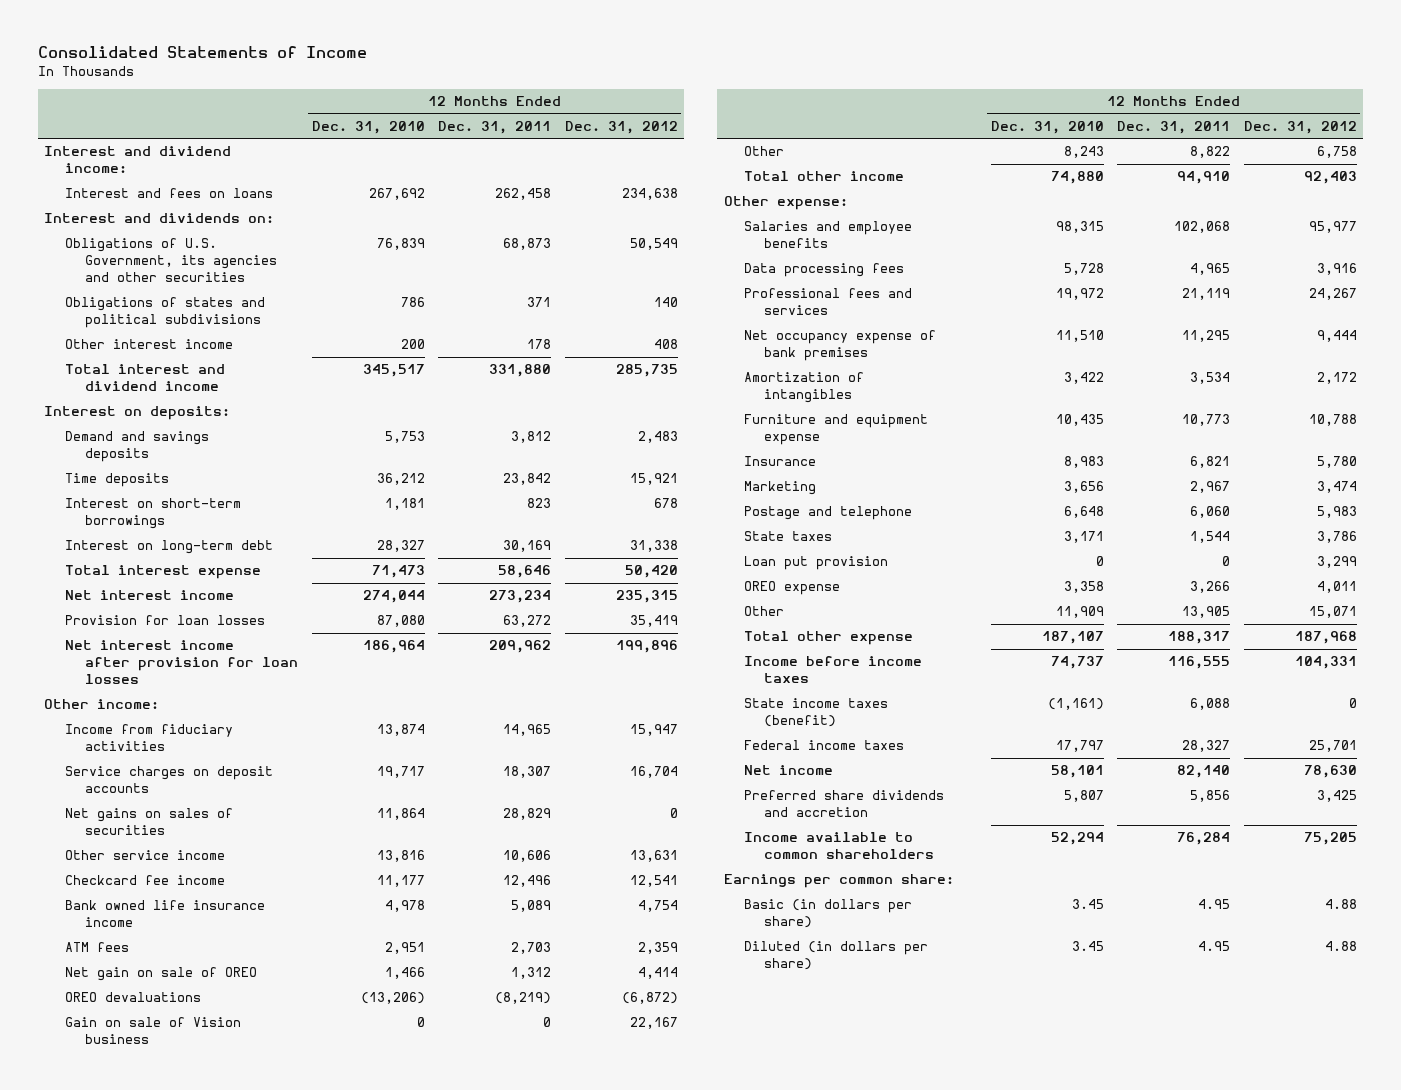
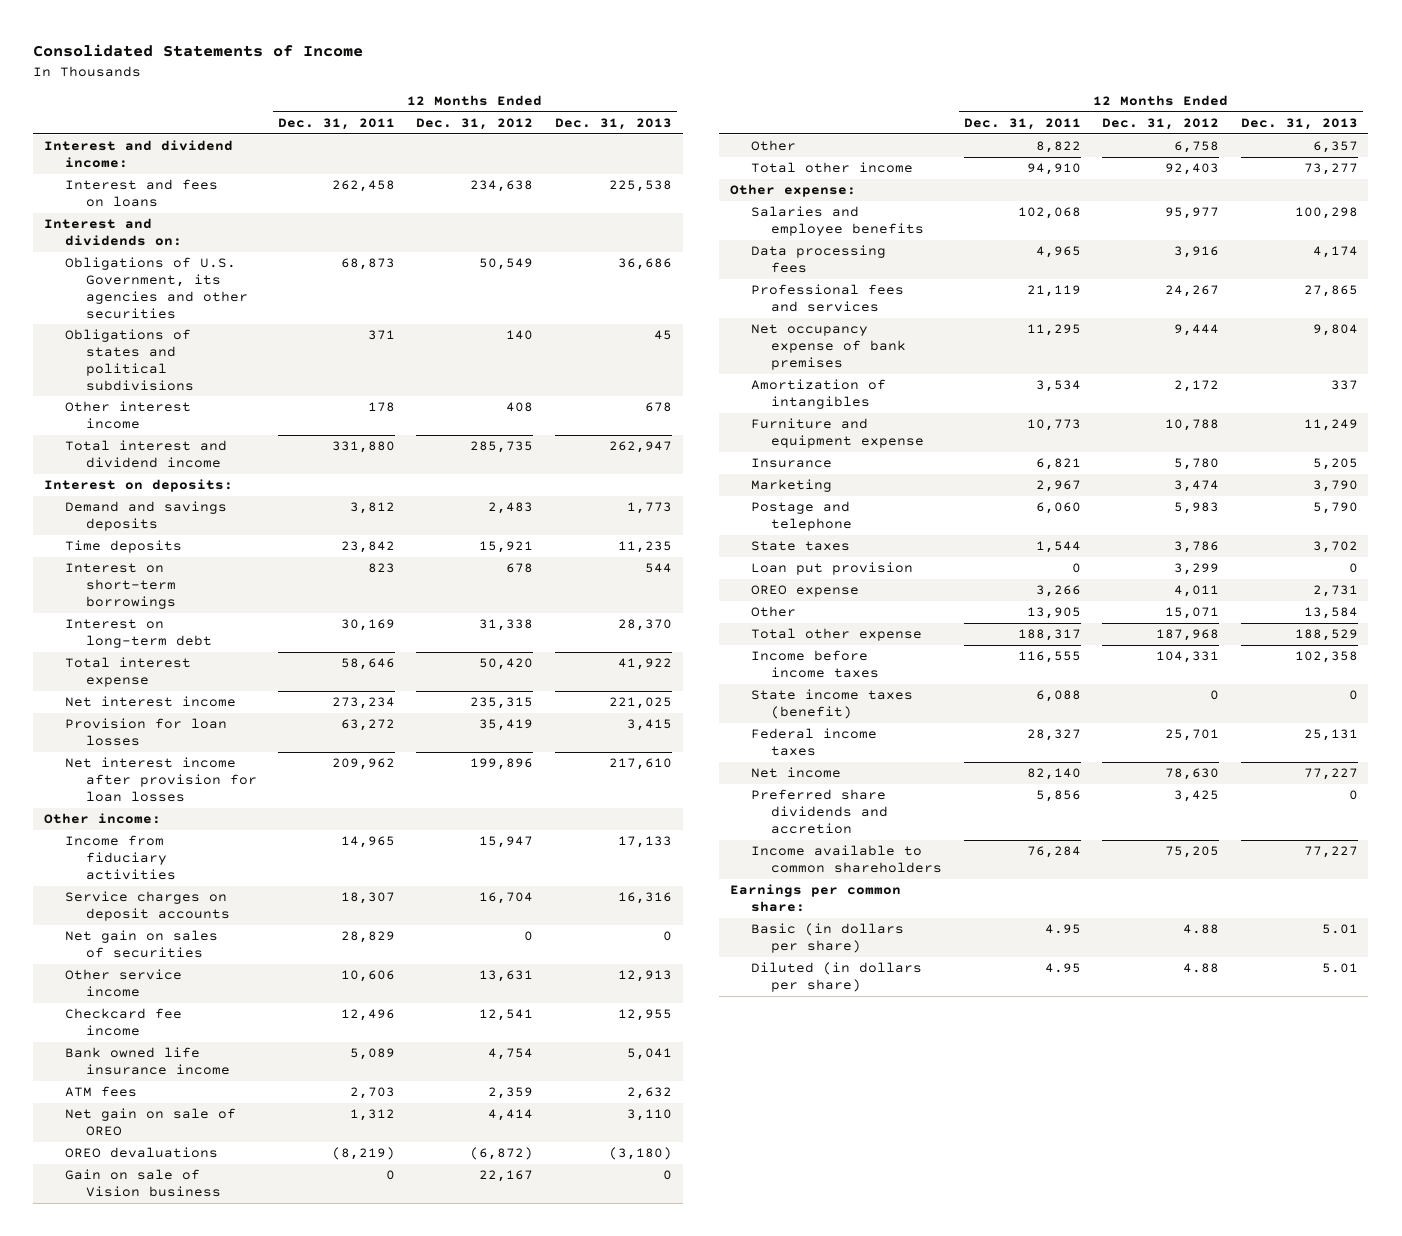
- | 12 Months Ended Dec. 31, 2010 | 12 Months Ended Dec. 31, 2011 | 12 Months Ended Dec. 31, 2012
+ | 12 Months Ended Dec. 31, 2011 | 12 Months Ended Dec. 31, 2012 | 12 Months Ended Dec. 31, 2013
- Net gains on sales of securities | 11,864 | 28,829 | 0
+ Net gain on sales of securities | 28,829 | 0 | 0

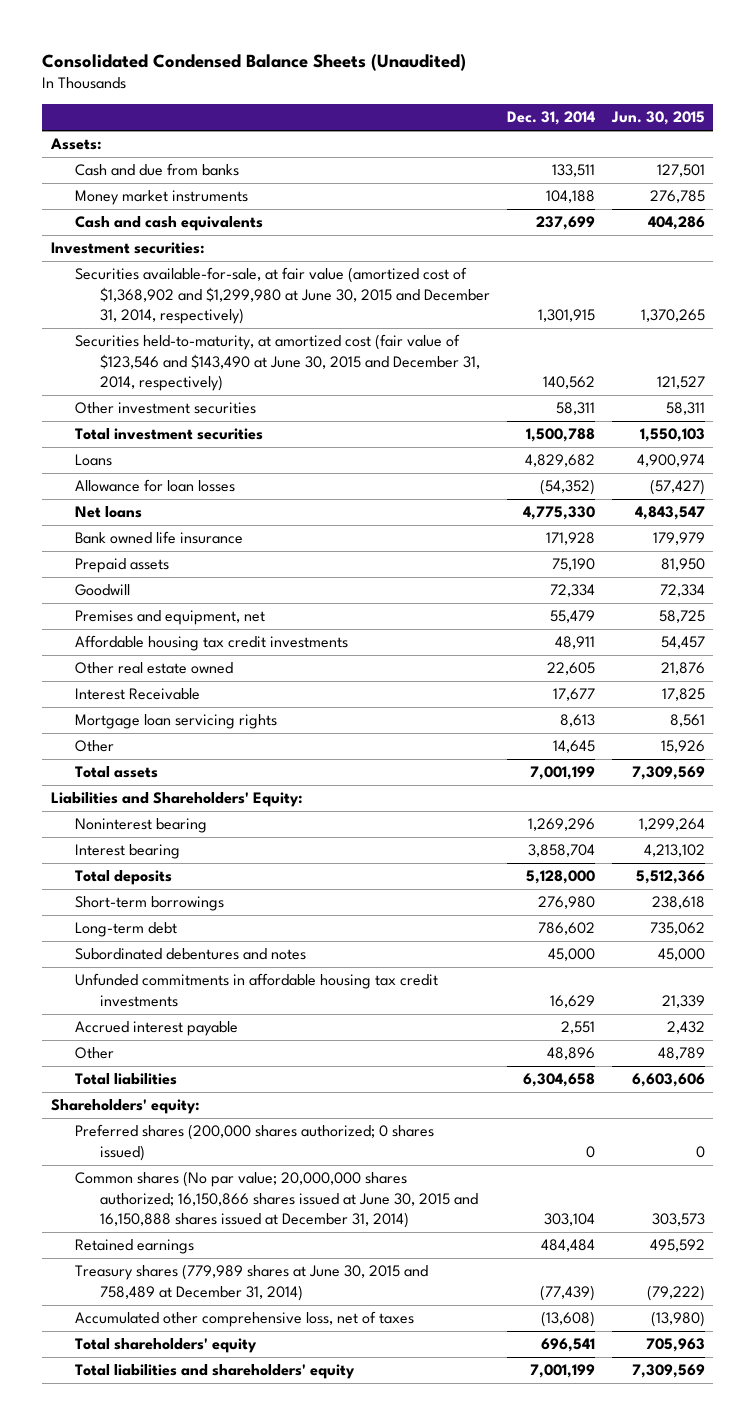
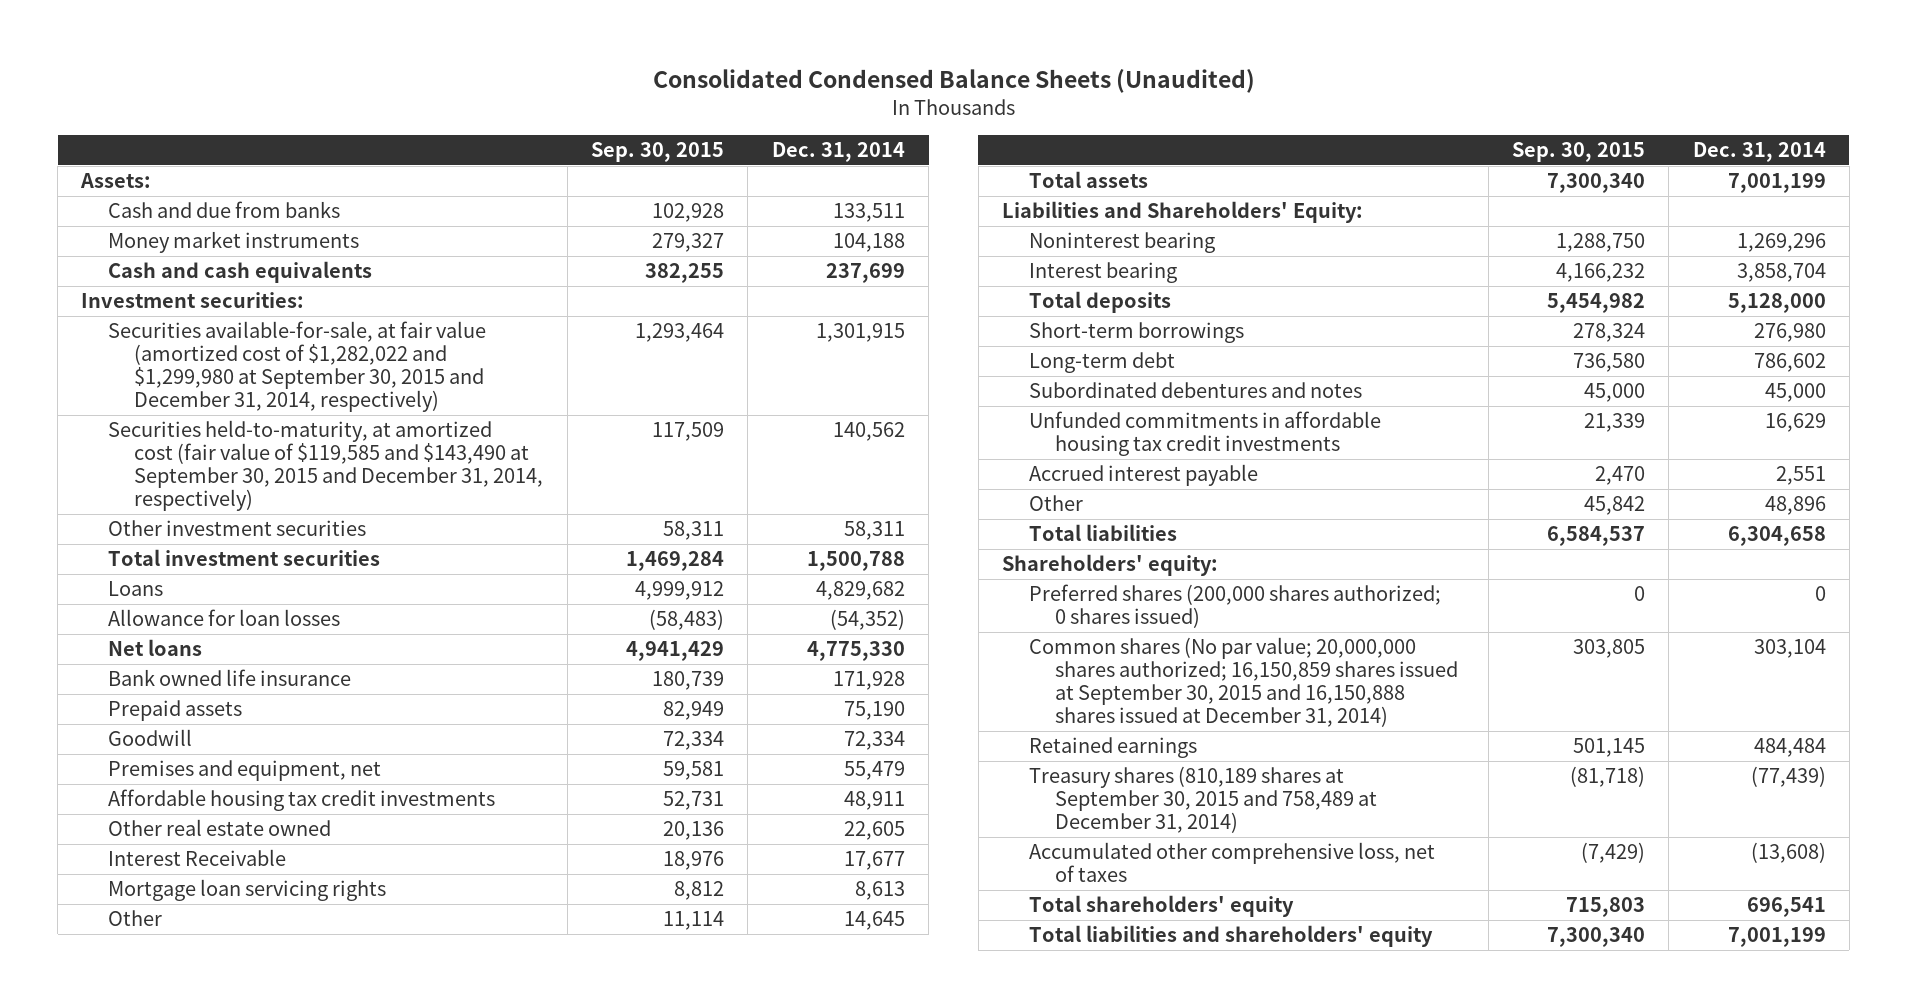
- | Dec. 31, 2014 | Jun. 30, 2015
+ | Sep. 30, 2015 | Dec. 31, 2014
- Securities available-for-sale, at fair value (amortized cost of $1,368,902 and $1,299,980 at June 30, 2015 and December 31, 2014, respectively) | 1,301,915 | 1,370,265
- Securities held-to-maturity, at amortized cost (fair value of $123,546 and $143,490 at June 30, 2015 and December 31, 2014, respectively) | 140,562 | 121,527
+ Securities available-for-sale, at fair value (amortized cost of $1,282,022 and $1,299,980 at September 30, 2015 and December 31, 2014, respectively) | 1,293,464 | 1,301,915
+ Securities held-to-maturity, at amortized cost (fair value of $119,585 and $143,490 at September 30, 2015 and December 31, 2014, respectively) | 117,509 | 140,562
- Common shares (No par value; 20,000,000 shares authorized; 16,150,866 shares issued at June 30, 2015 and 16,150,888 shares issued at December 31, 2014) | 303,104 | 303,573
+ Common shares (No par value; 20,000,000 shares authorized; 16,150,859 shares issued at September 30, 2015 and 16,150,888 shares issued at December 31, 2014) | 303,805 | 303,104
- Treasury shares (779,989 shares at June 30, 2015 and 758,489 at December 31, 2014) | (77,439) | (79,222)
+ Treasury shares (810,189 shares at September 30, 2015 and 758,489 at December 31, 2014) | (81,718) | (77,439)

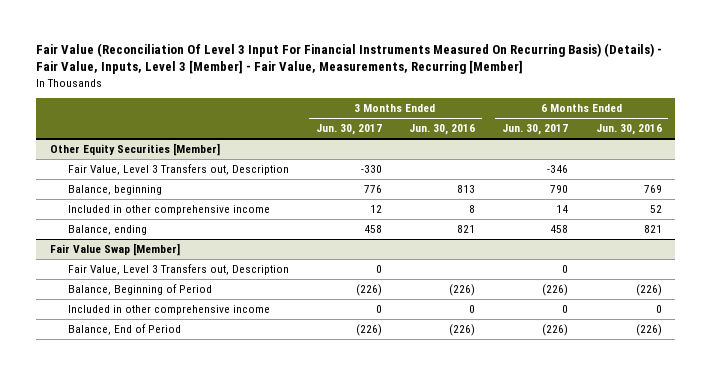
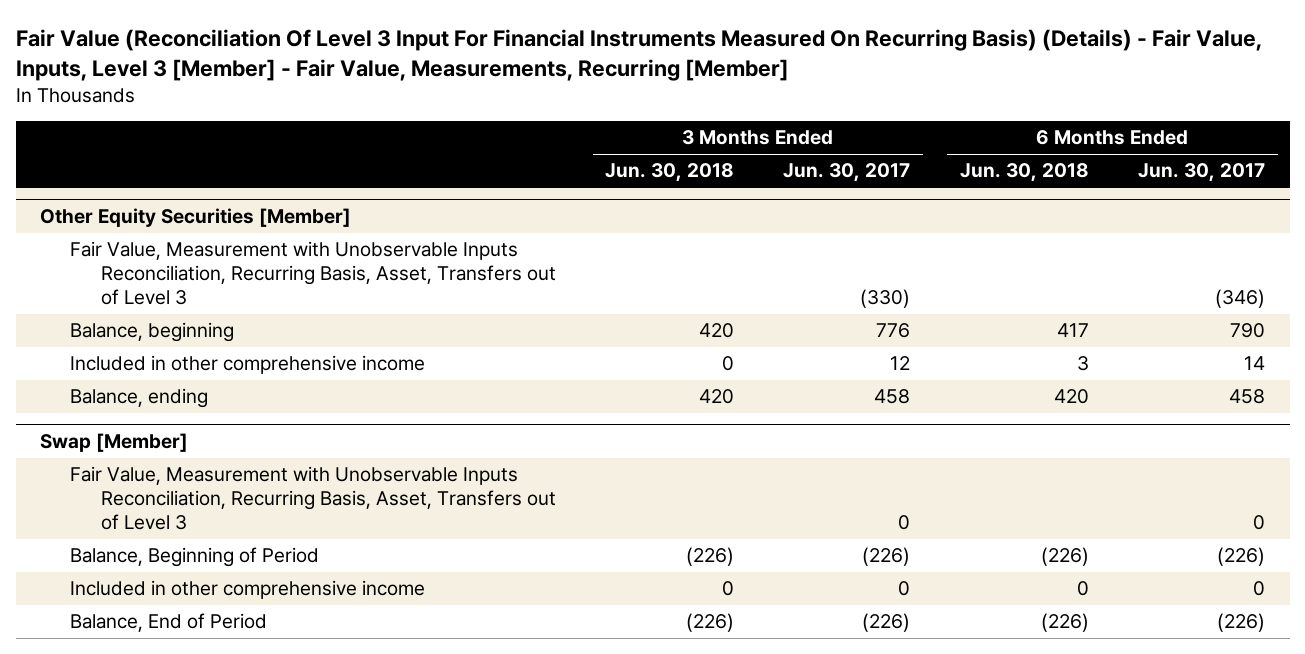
- | 3 Months Ended Jun. 30, 2017 | 3 Months Ended Jun. 30, 2016 | 6 Months Ended Jun. 30, 2017 | 6 Months Ended Jun. 30, 2016
+ | 3 Months Ended Jun. 30, 2018 | 3 Months Ended Jun. 30, 2017 | 6 Months Ended Jun. 30, 2018 | 6 Months Ended Jun. 30, 2017
@ Other Equity Securities [Member]
- Fair Value, Level 3 Transfers out, Description | -330 | | -346 |
+ Fair Value, Measurement with Unobservable Inputs Reconciliation, Recurring Basis, Asset, Transfers out of Level 3 | | (330) | | (346)
- Fair Value Swap [Member]
- Fair Value, Level 3 Transfers out, Description | 0 | | 0 |
+ Swap [Member]
+ Fair Value, Measurement with Unobservable Inputs Reconciliation, Recurring Basis, Asset, Transfers out of Level 3 | | 0 | | 0

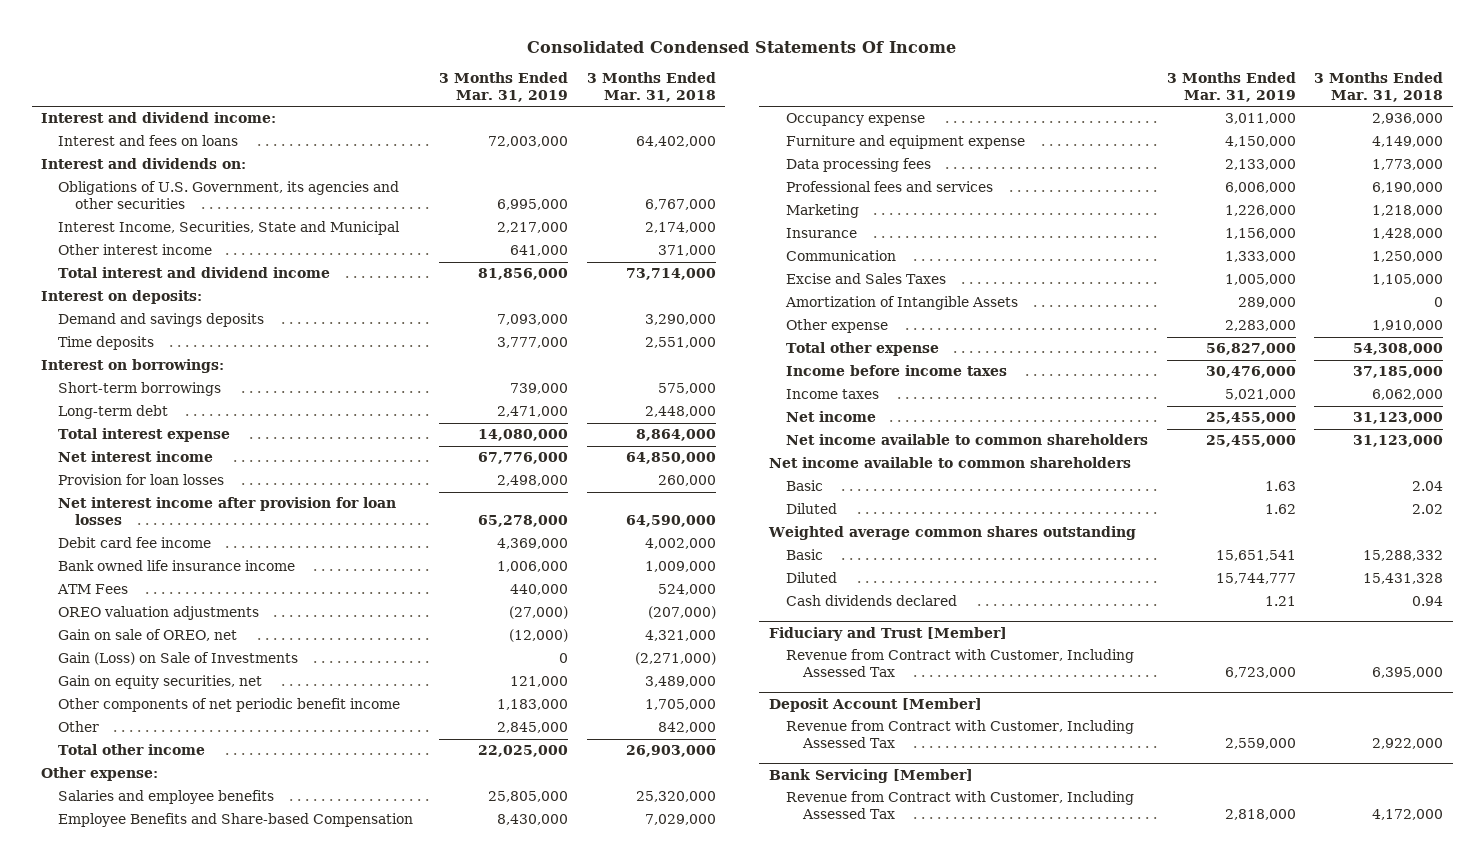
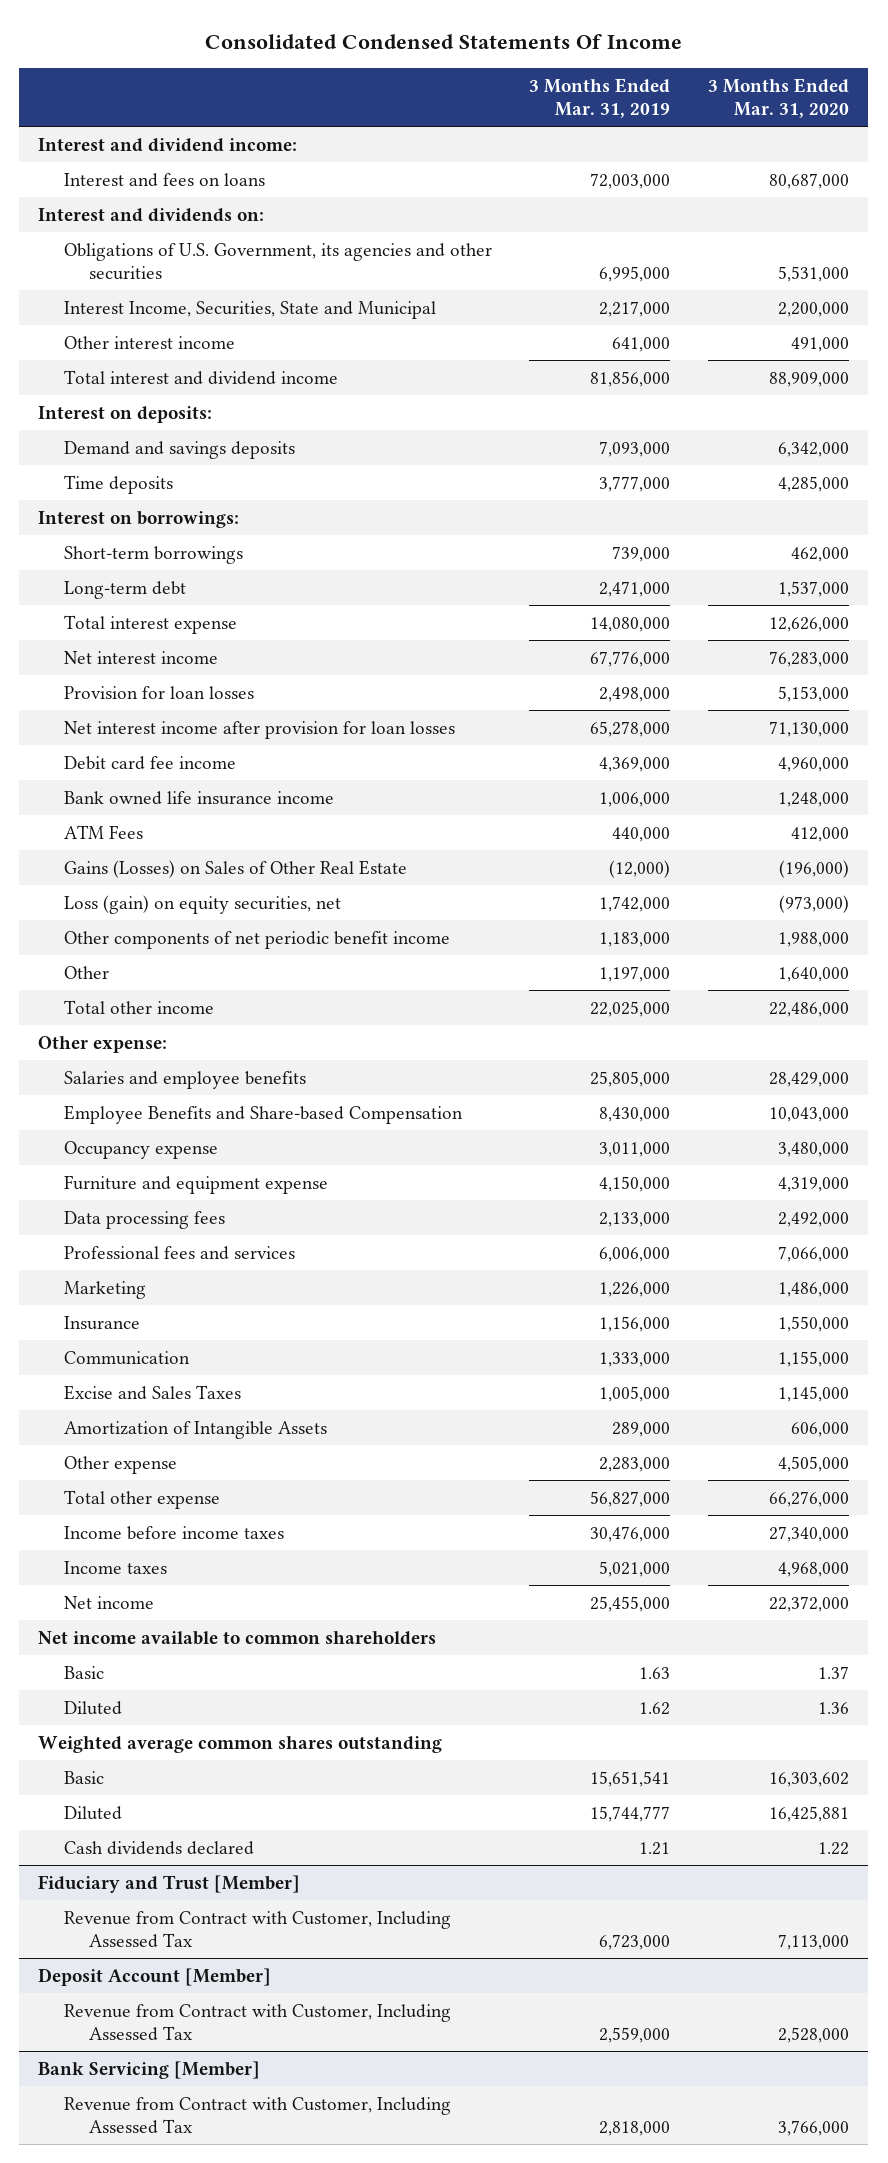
- | 3 Months Ended Mar. 31, 2019 | 3 Months Ended Mar. 31, 2018
+ | 3 Months Ended Mar. 31, 2019 | 3 Months Ended Mar. 31, 2020
- OREO valuation adjustments | (27,000) | (207,000)
- Gain on sale of OREO, net | (12,000) | 4,321,000
- Gain (Loss) on Sale of Investments | 0 | (2,271,000)
- Gain on equity securities, net | 121,000 | 3,489,000
+ Gains (Losses) on Sales of Other Real Estate | (12,000) | (196,000)
+ Loss (gain) on equity securities, net | 1,742,000 | (973,000)
- Other | 2,845,000 | 842,000
+ Other | 1,197,000 | 1,640,000
- Net income available to common shareholders | 25,455,000 | 31,123,000

